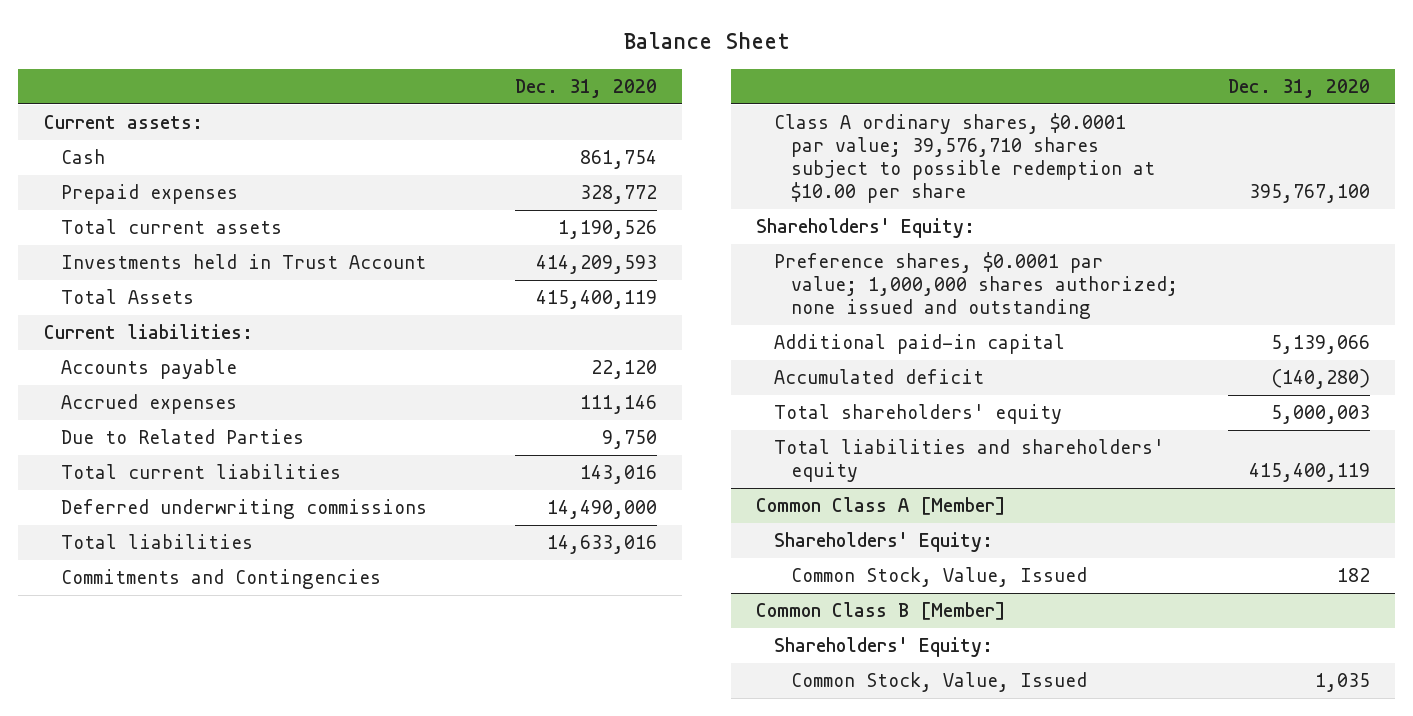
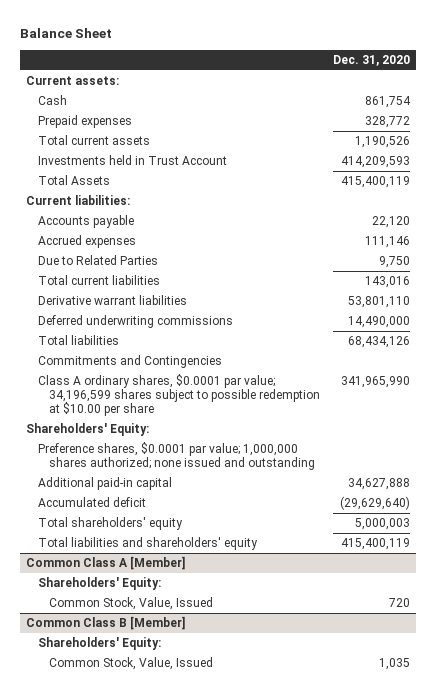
+ Derivative warrant liabilities | 53,801,110
- Total liabilities | 14,633,016
+ Total liabilities | 68,434,126
- Class A ordinary shares, $0.0001 par value; 39,576,710 shares subject to possible redemption at $10.00 per share | 395,767,100
+ Class A ordinary shares, $0.0001 par value; 34,196,599 shares subject to possible redemption at $10.00 per share | 341,965,990
- Additional paid-in capital | 5,139,066
- Accumulated deficit | (140,280)
+ Additional paid-in capital | 34,627,888
+ Accumulated deficit | (29,629,640)
@ Common Class A [Member]
- Common Stock, Value, Issued | 182
+ Common Stock, Value, Issued | 720

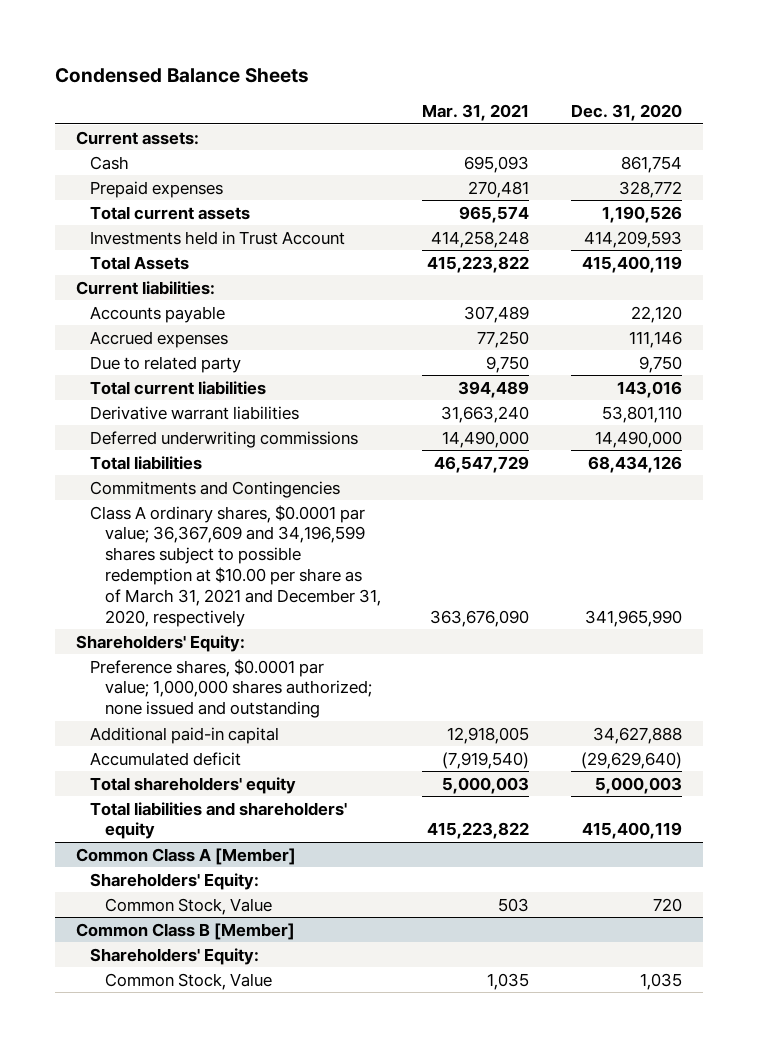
- Balance Sheet
+ Condensed Balance Sheets
- | Dec. 31, 2020
+ | Mar. 31, 2021 | Dec. 31, 2020
- Due to Related Parties | 9,750
+ Due to related party | 9,750 | 9,750
- Class A ordinary shares, $0.0001 par value; 34,196,599 shares subject to possible redemption at $10.00 per share | 341,965,990
+ Class A ordinary shares, $0.0001 par value; 36,367,609 and 34,196,599 shares subject to possible redemption at $10.00 per share as of March 31, 2021 and December 31, 2020, respectively | 363,676,090 | 341,965,990
@ Common Class A [Member]
- Common Stock, Value, Issued | 720
+ Common Stock, Value | 503 | 720
@ Common Class B [Member]
- Common Stock, Value, Issued | 1,035
+ Common Stock, Value | 1,035 | 1,035

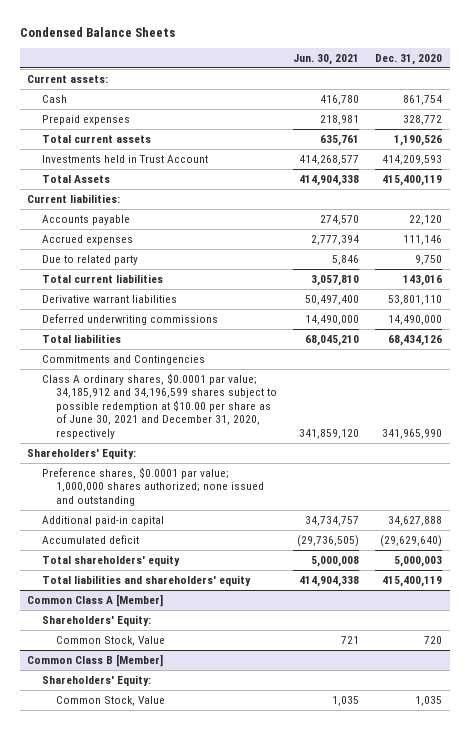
- | Mar. 31, 2021 | Dec. 31, 2020
+ | Jun. 30, 2021 | Dec. 31, 2020
- Class A ordinary shares, $0.0001 par value; 36,367,609 and 34,196,599 shares subject to possible redemption at $10.00 per share as of March 31, 2021 and December 31, 2020, respectively | 363,676,090 | 341,965,990
+ Class A ordinary shares, $0.0001 par value; 34,185,912 and 34,196,599 shares subject to possible redemption at $10.00 per share as of June 30, 2021 and December 31, 2020, respectively | 341,859,120 | 341,965,990

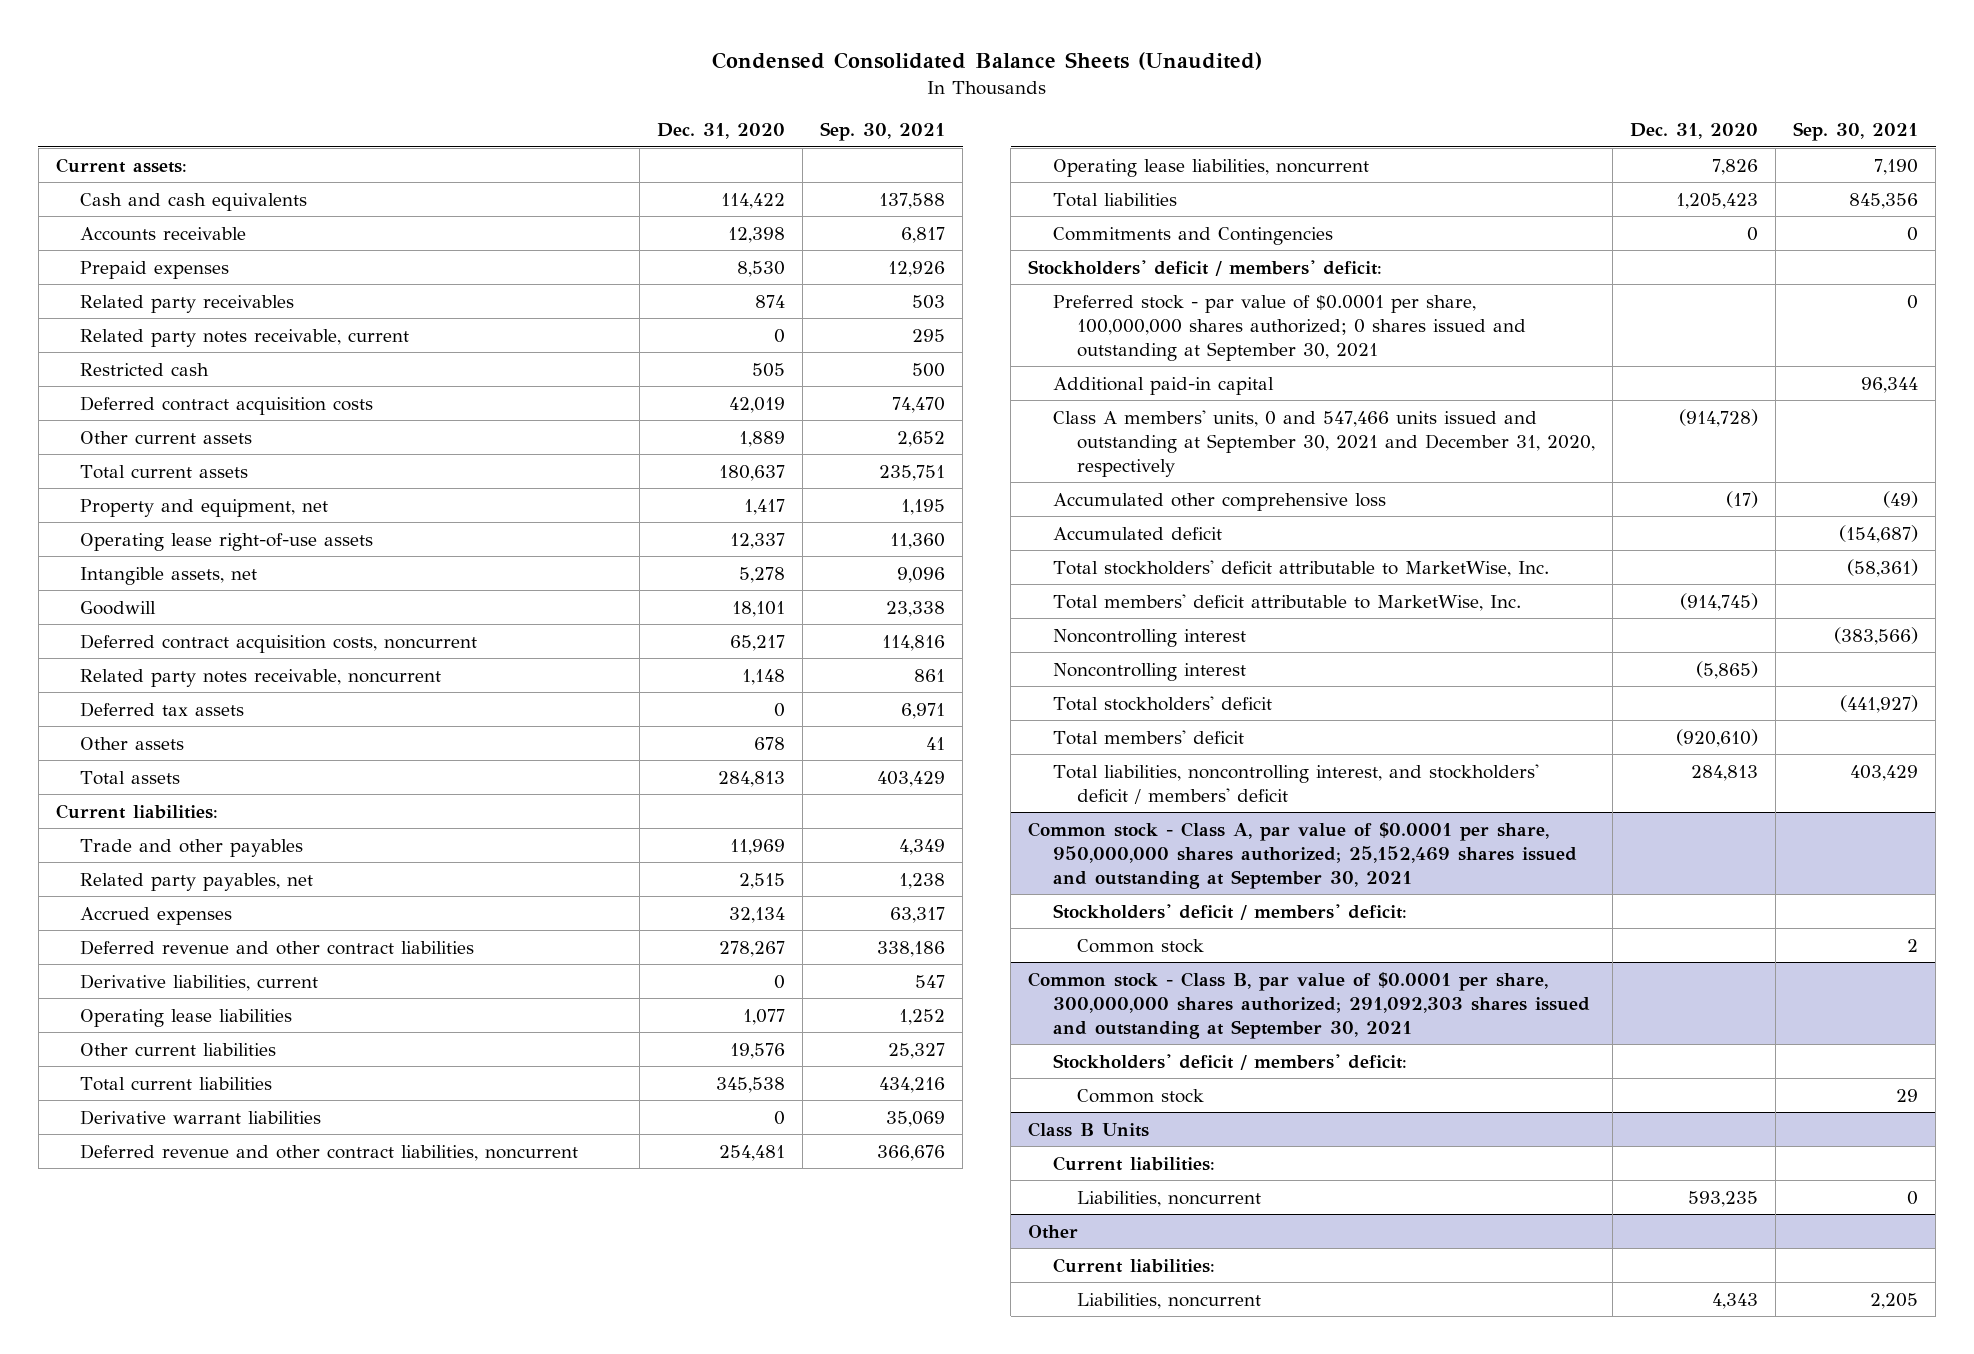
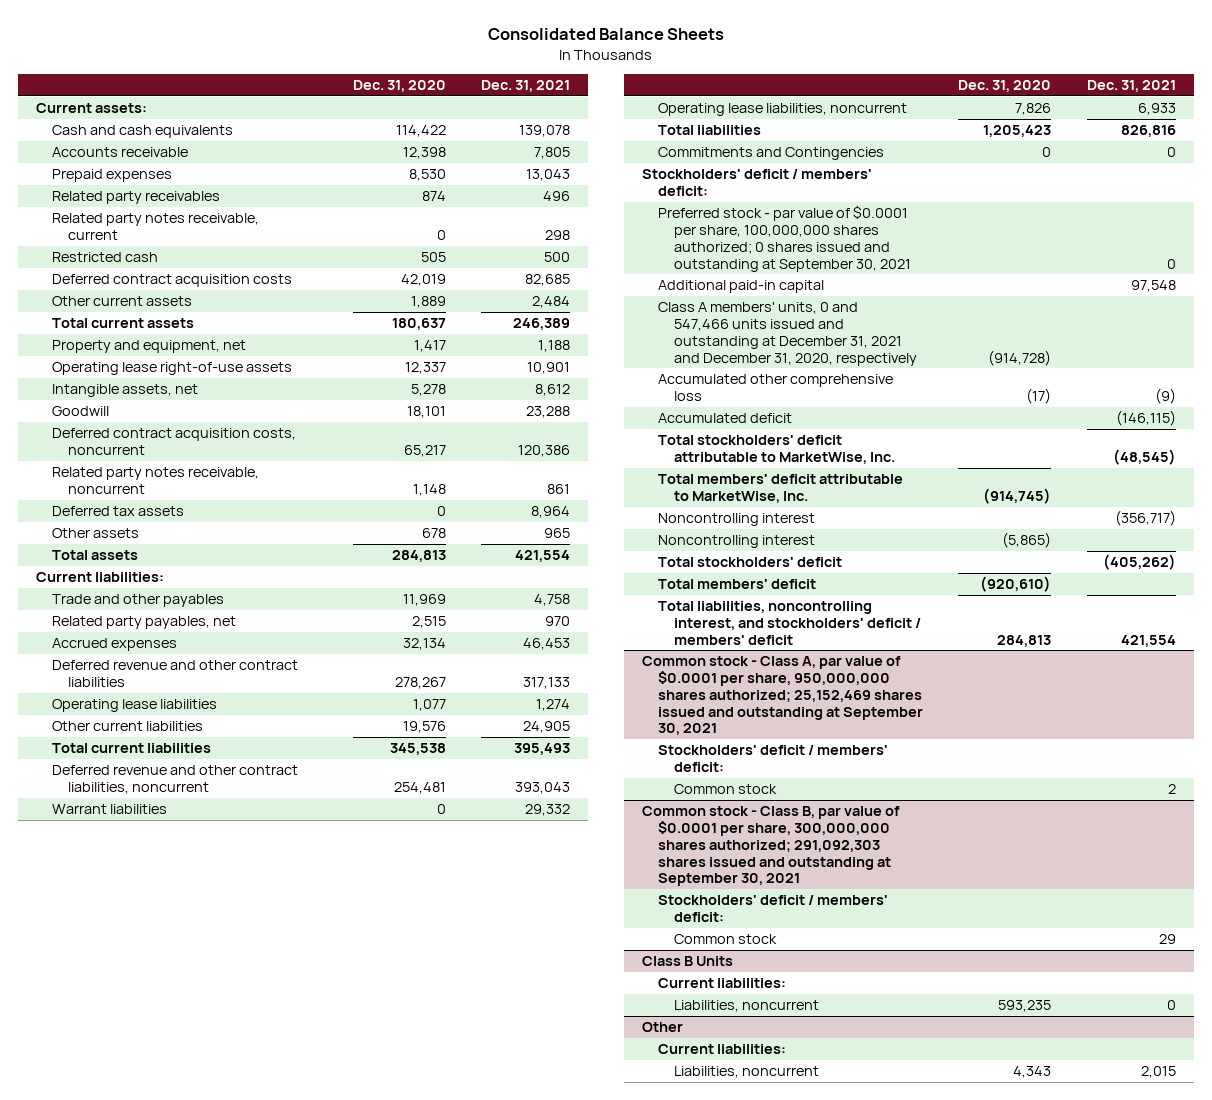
- Condensed Consolidated Balance Sheets (Unaudited)
+ Consolidated Balance Sheets
- | Dec. 31, 2020 | Sep. 30, 2021
+ | Dec. 31, 2020 | Dec. 31, 2021
- Derivative liabilities, current | 0 | 547
- Derivative warrant liabilities | 0 | 35,069
+ Warrant liabilities | 0 | 29,332
- Class A members' units, 0 and 547,466 units issued and outstanding at September 30, 2021 and December 31, 2020, respectively | (914,728) |
+ Class A members' units, 0 and 547,466 units issued and outstanding at December 31, 2021 and December 31, 2020, respectively | (914,728) |

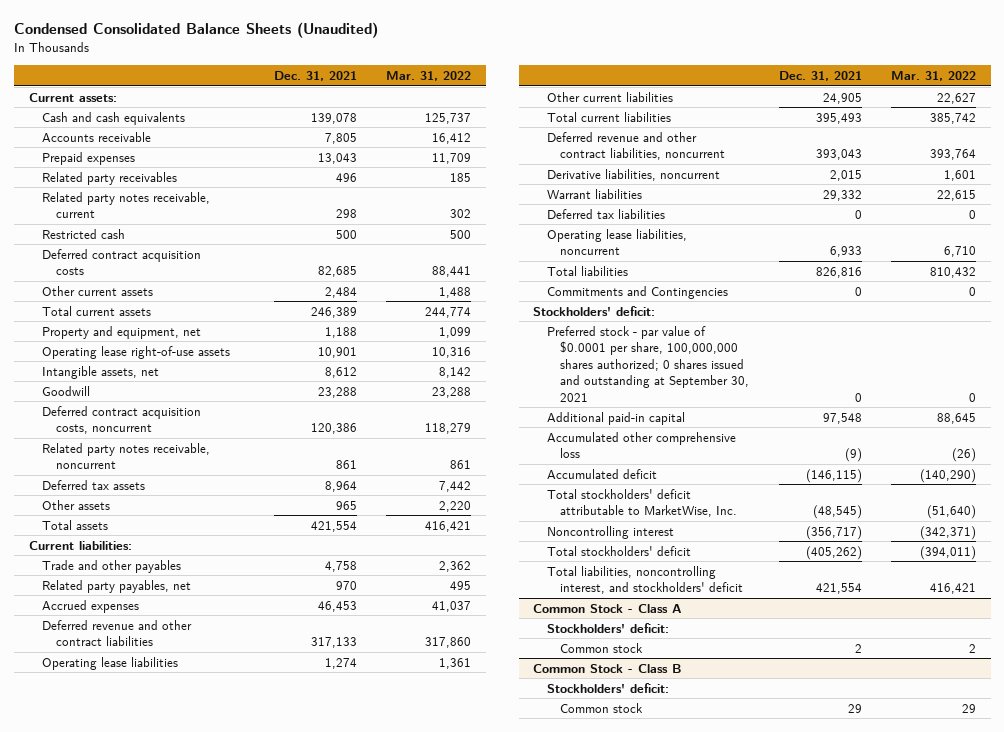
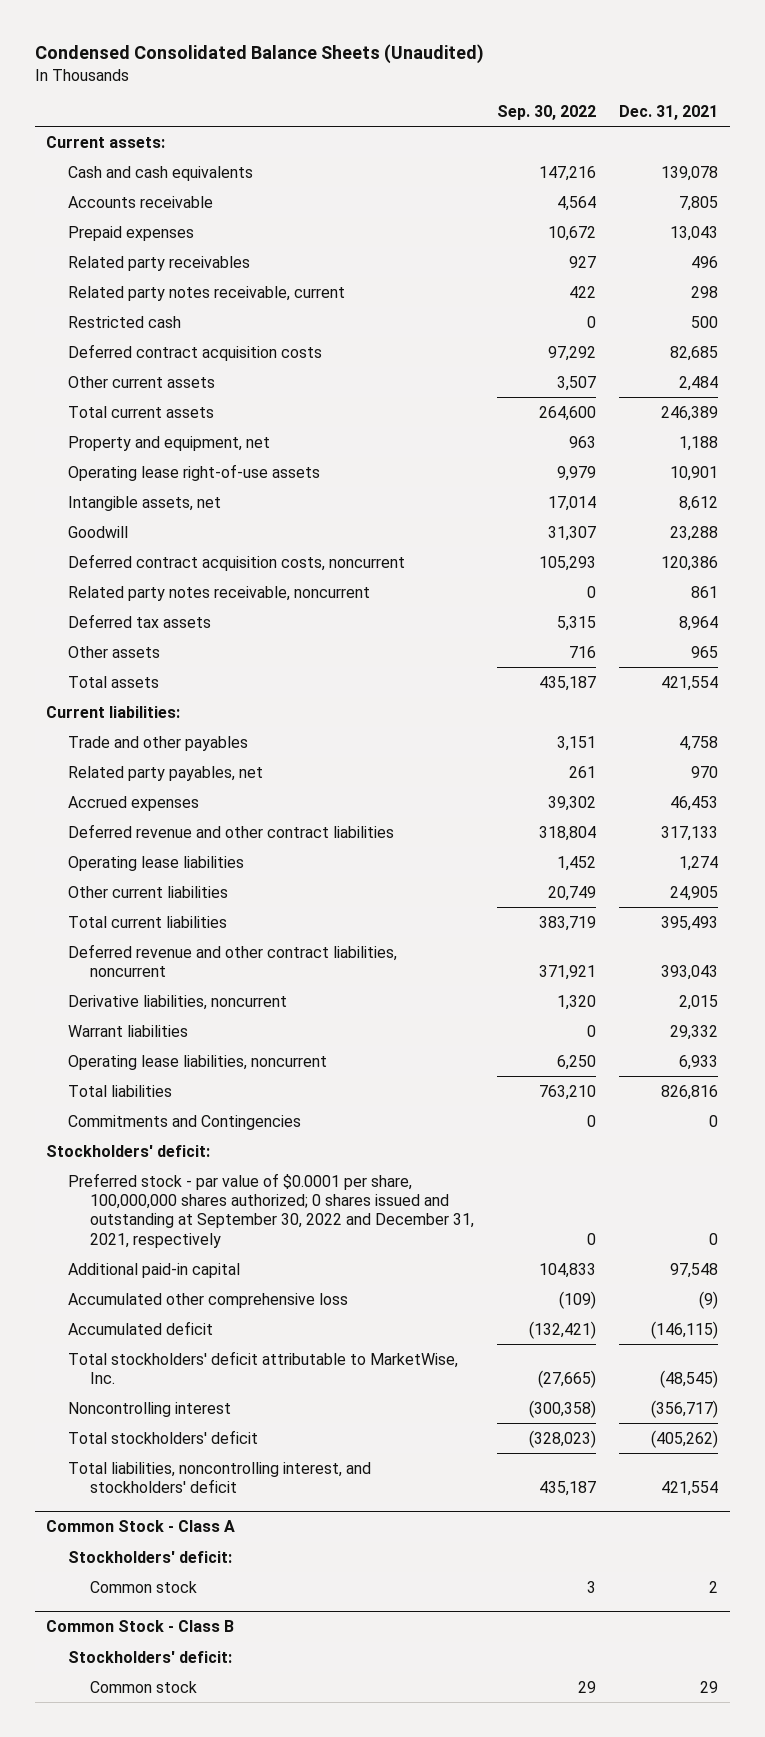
- | Dec. 31, 2021 | Mar. 31, 2022
+ | Sep. 30, 2022 | Dec. 31, 2021
- Deferred tax liabilities | 0 | 0
- Preferred stock - par value of $0.0001 per share, 100,000,000 shares authorized; 0 shares issued and outstanding at September 30, 2021 | 0 | 0
+ Preferred stock - par value of $0.0001 per share, 100,000,000 shares authorized; 0 shares issued and outstanding at September 30, 2022 and December 31, 2021, respectively | 0 | 0

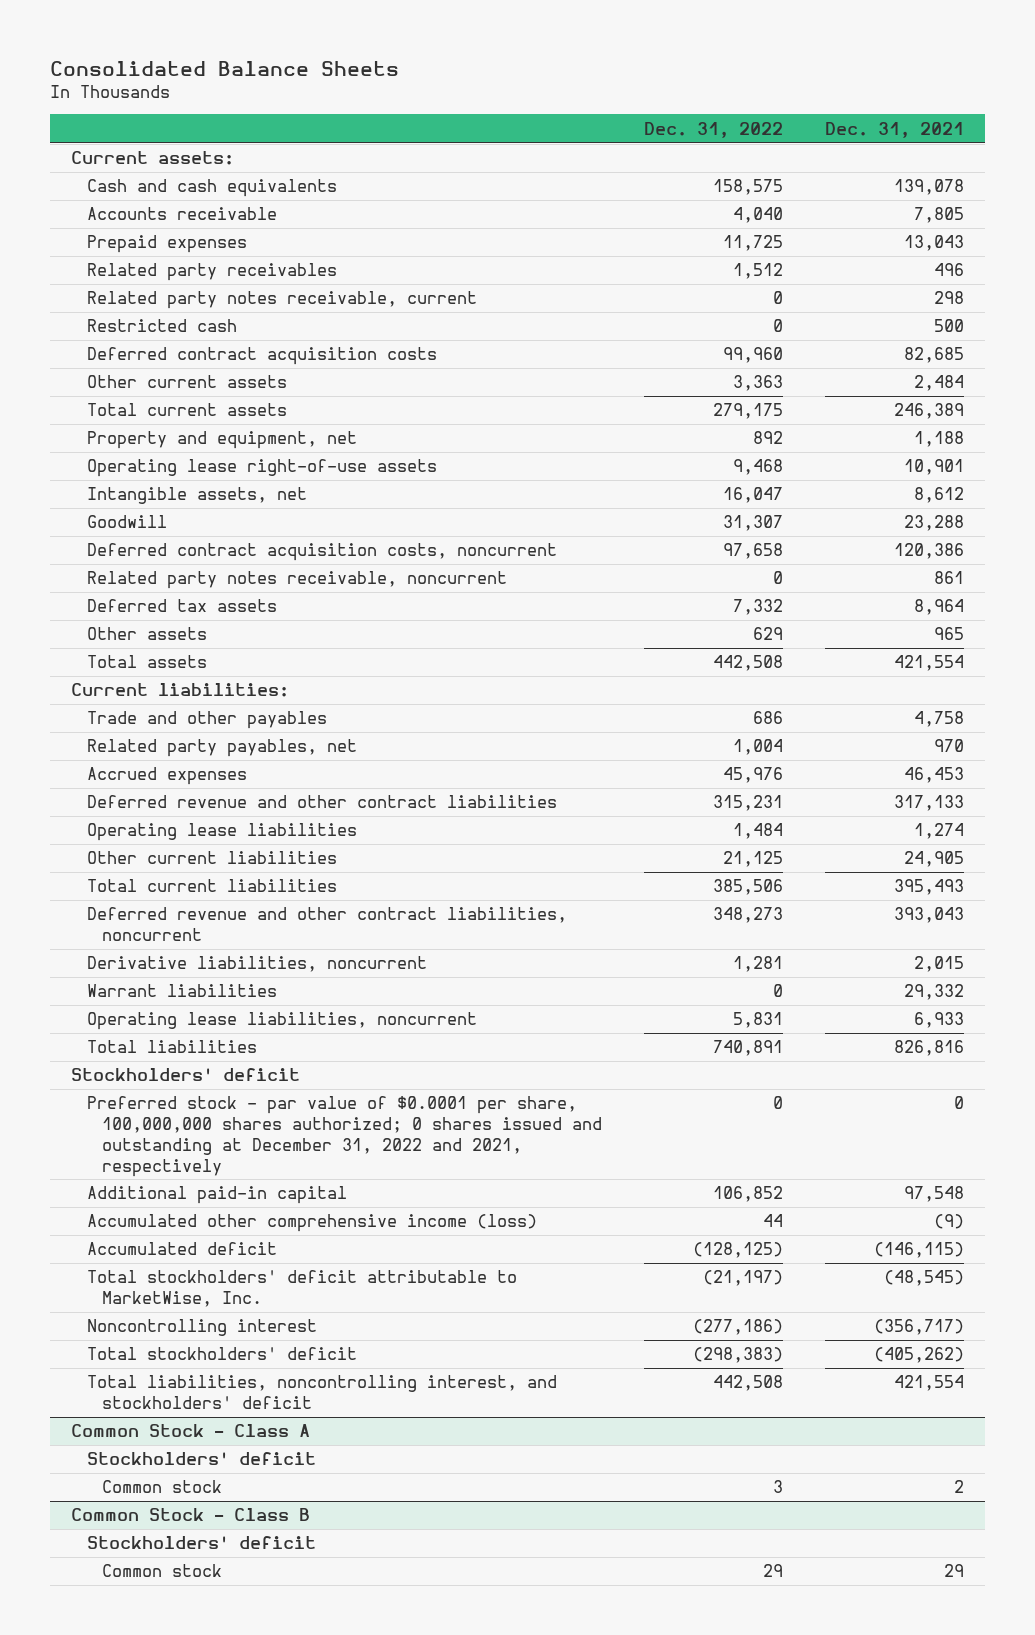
- Condensed Consolidated Balance Sheets (Unaudited)
+ Consolidated Balance Sheets
- | Sep. 30, 2022 | Dec. 31, 2021
+ | Dec. 31, 2022 | Dec. 31, 2021
- Commitments and Contingencies | 0 | 0
- Stockholders' deficit:
- Preferred stock - par value of $0.0001 per share, 100,000,000 shares authorized; 0 shares issued and outstanding at September 30, 2022 and December 31, 2021, respectively | 0 | 0
+ Stockholders' deficit
+ Preferred stock - par value of $0.0001 per share, 100,000,000 shares authorized; 0 shares issued and outstanding at December 31, 2022 and 2021, respectively | 0 | 0
- Accumulated other comprehensive loss | (109) | (9)
+ Accumulated other comprehensive income (loss) | 44 | (9)
@ Common Stock - Class A
- Stockholders' deficit:
+ Stockholders' deficit
@ Common Stock - Class B
- Stockholders' deficit:
+ Stockholders' deficit

